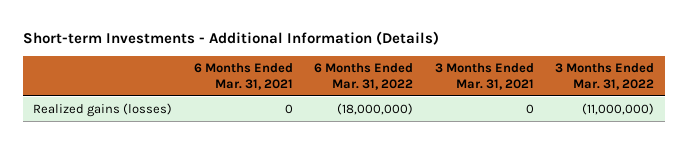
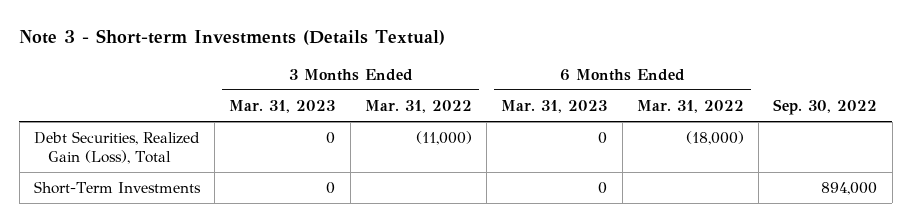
- Short-term Investments - Additional Information (Details)
+ Note 3 - Short-term Investments (Details Textual)
- | 6 Months Ended Mar. 31, 2021 | 6 Months Ended Mar. 31, 2022 | 3 Months Ended Mar. 31, 2021 | 3 Months Ended Mar. 31, 2022
+ | 3 Months Ended Mar. 31, 2023 | 3 Months Ended Mar. 31, 2022 | 6 Months Ended Mar. 31, 2023 | 6 Months Ended Mar. 31, 2022 | Sep. 30, 2022
- Realized gains (losses) | 0 | (18,000,000) | 0 | (11,000,000)
+ Debt Securities, Realized Gain (Loss), Total | 0 | (11,000) | 0 | (18,000) |
+ Short-Term Investments | 0 | | 0 | | 894,000

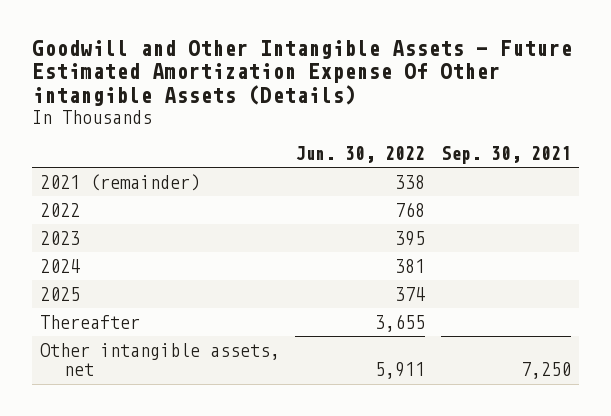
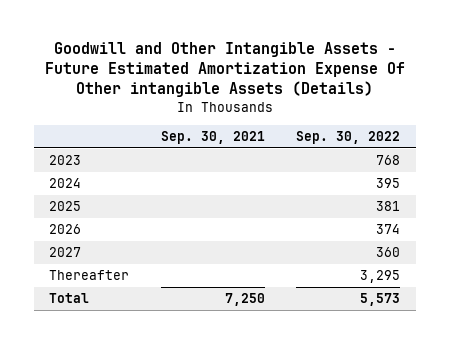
- | Jun. 30, 2022 | Sep. 30, 2021
+ | Sep. 30, 2021 | Sep. 30, 2022
- 2021 (remainder) | 338 |
- 2022 | 768 |
+ 2026 | | 374
+ 2027 | | 360
- Other intangible assets, net | 5,911 | 7,250
+ Total | 7,250 | 5,573

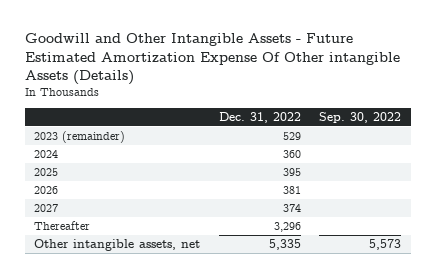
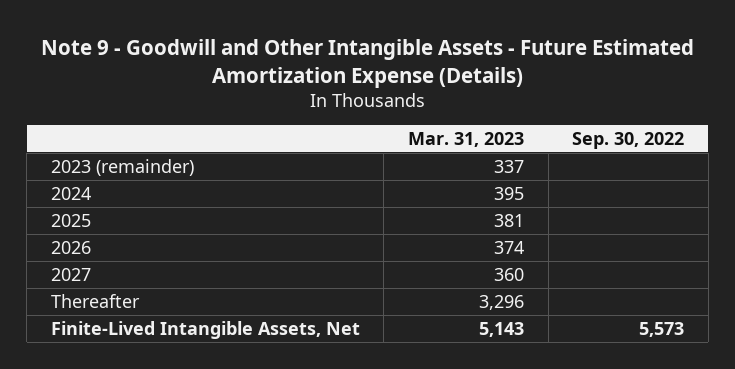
- Goodwill and Other Intangible Assets - Future Estimated Amortization Expense Of Other intangible Assets (Details)
+ Note 9 - Goodwill and Other Intangible Assets - Future Estimated Amortization Expense (Details)
- | Dec. 31, 2022 | Sep. 30, 2022
+ | Mar. 31, 2023 | Sep. 30, 2022
- Other intangible assets, net | 5,335 | 5,573
+ Finite-Lived Intangible Assets, Net | 5,143 | 5,573

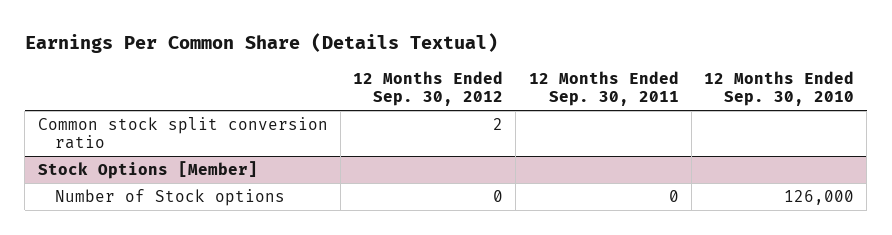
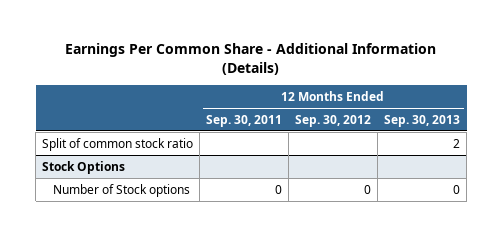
- Earnings Per Common Share (Details Textual)
+ Earnings Per Common Share - Additional Information (Details)
- | 12 Months Ended Sep. 30, 2012 | 12 Months Ended Sep. 30, 2011 | 12 Months Ended Sep. 30, 2010
+ | 12 Months Ended Sep. 30, 2011 | 12 Months Ended Sep. 30, 2012 | 12 Months Ended Sep. 30, 2013
- Common stock split conversion ratio | 2 | |
- Stock Options [Member]
+ Split of common stock ratio | | | 2
+ Stock Options

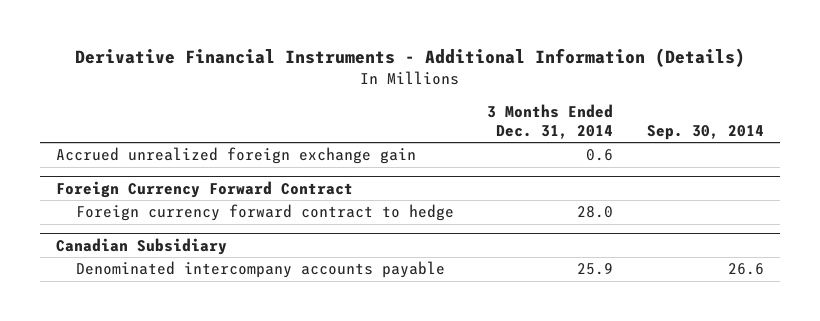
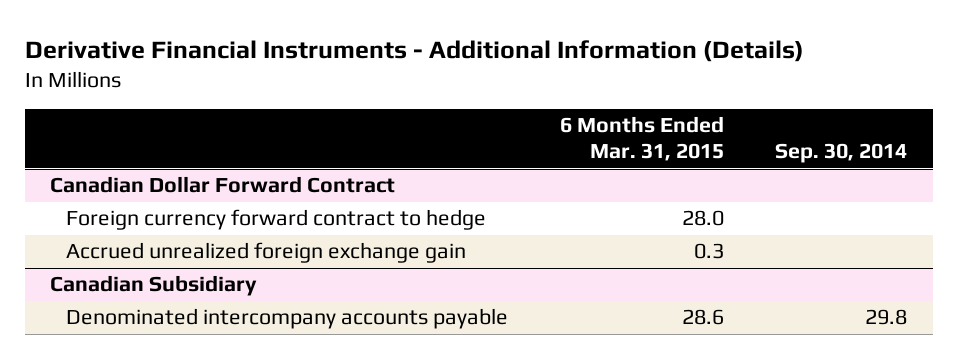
- | 3 Months Ended Dec. 31, 2014 | Sep. 30, 2014
+ | 6 Months Ended Mar. 31, 2015 | Sep. 30, 2014
- Accrued unrealized foreign exchange gain | 0.6 |
- Foreign Currency Forward Contract
+ Canadian Dollar Forward Contract
+ Accrued unrealized foreign exchange gain | 0.3 |
@ Canadian Subsidiary
- Denominated intercompany accounts payable | 25.9 | 26.6
+ Denominated intercompany accounts payable | 28.6 | 29.8

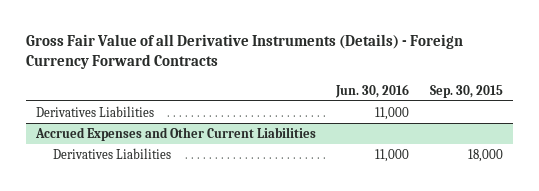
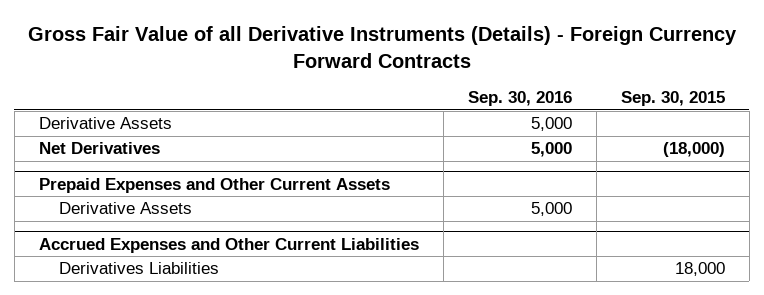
- | Jun. 30, 2016 | Sep. 30, 2015
+ | Sep. 30, 2016 | Sep. 30, 2015
- Derivatives Liabilities | 11,000 |
+ Derivative Assets | 5,000 |
+ Net Derivatives | 5,000 | (18,000)
+ Prepaid Expenses and Other Current Assets
+ Derivative Assets | 5,000 |

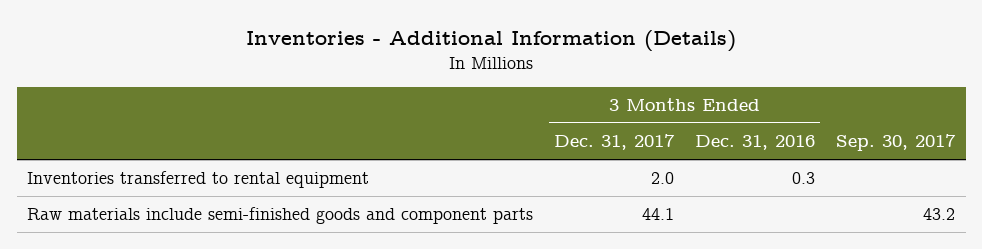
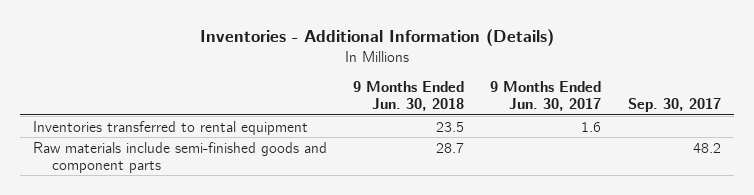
- | 3 Months Ended Dec. 31, 2017 | 3 Months Ended Dec. 31, 2016 | Sep. 30, 2017
+ | 9 Months Ended Jun. 30, 2018 | 9 Months Ended Jun. 30, 2017 | Sep. 30, 2017
- Raw materials include semi-finished goods and component parts | 44.1 | | 43.2
+ Raw materials include semi-finished goods and component parts | 28.7 | | 48.2

